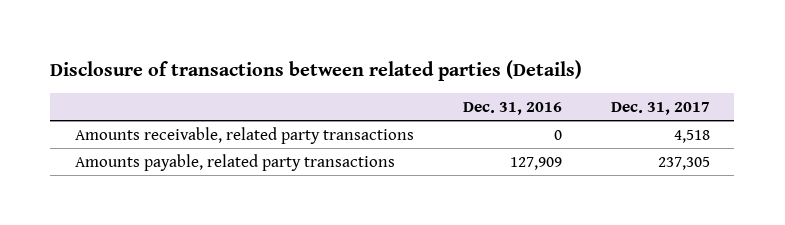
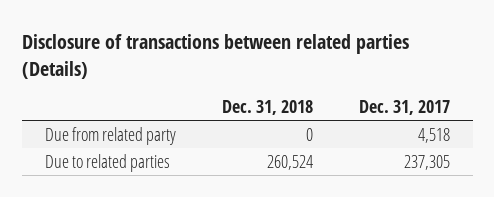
- | Dec. 31, 2016 | Dec. 31, 2017
+ | Dec. 31, 2018 | Dec. 31, 2017
- Amounts receivable, related party transactions | 0 | 4,518
- Amounts payable, related party transactions | 127,909 | 237,305
+ Due from related party | 0 | 4,518
+ Due to related parties | 260,524 | 237,305

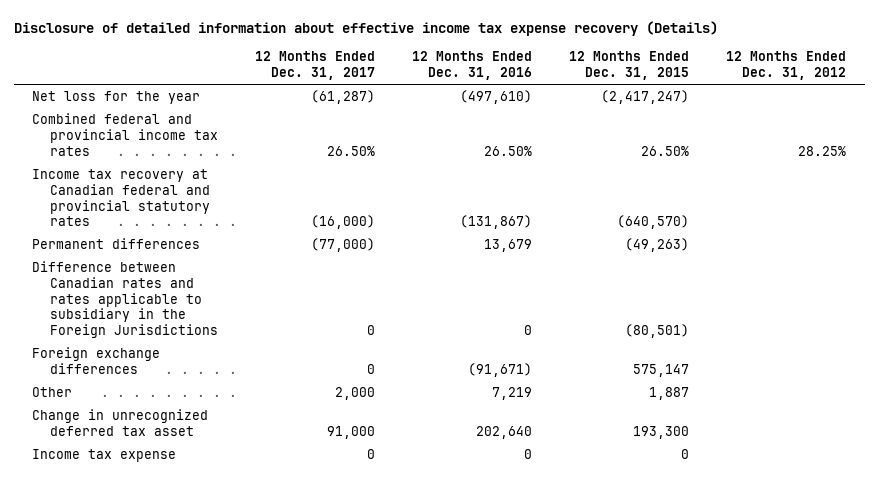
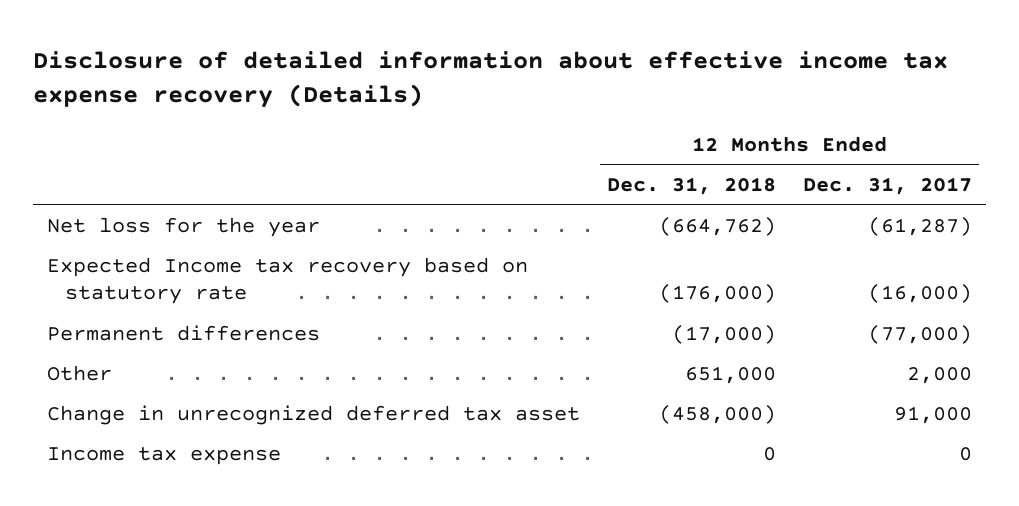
- | 12 Months Ended Dec. 31, 2017 | 12 Months Ended Dec. 31, 2016 | 12 Months Ended Dec. 31, 2015 | 12 Months Ended Dec. 31, 2012
+ | 12 Months Ended Dec. 31, 2018 | 12 Months Ended Dec. 31, 2017
- Combined federal and provincial income tax rates | 26.50% | 26.50% | 26.50% | 28.25%
- Income tax recovery at Canadian federal and provincial statutory rates | (16,000) | (131,867) | (640,570) |
+ Expected Income tax recovery based on statutory rate | (176,000) | (16,000)
- Difference between Canadian rates and rates applicable to subsidiary in the Foreign Jurisdictions | 0 | 0 | (80,501) |
- Foreign exchange differences | 0 | (91,671) | 575,147 |

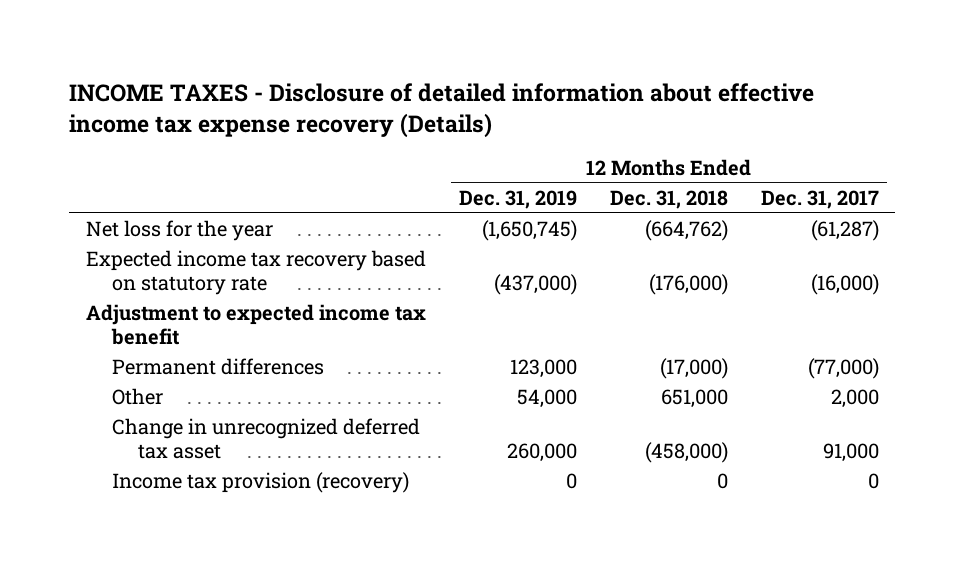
- Disclosure of detailed information about effective income tax expense recovery (Details)
+ INCOME TAXES - Disclosure of detailed information about effective income tax expense recovery (Details)
- | 12 Months Ended Dec. 31, 2018 | 12 Months Ended Dec. 31, 2017
+ | 12 Months Ended Dec. 31, 2019 | 12 Months Ended Dec. 31, 2018 | 12 Months Ended Dec. 31, 2017
- Expected Income tax recovery based on statutory rate | (176,000) | (16,000)
+ Expected income tax recovery based on statutory rate | (437,000) | (176,000) | (16,000)
+ Adjustment to expected income tax benefit
- Income tax expense | 0 | 0
+ Income tax provision (recovery) | 0 | 0 | 0

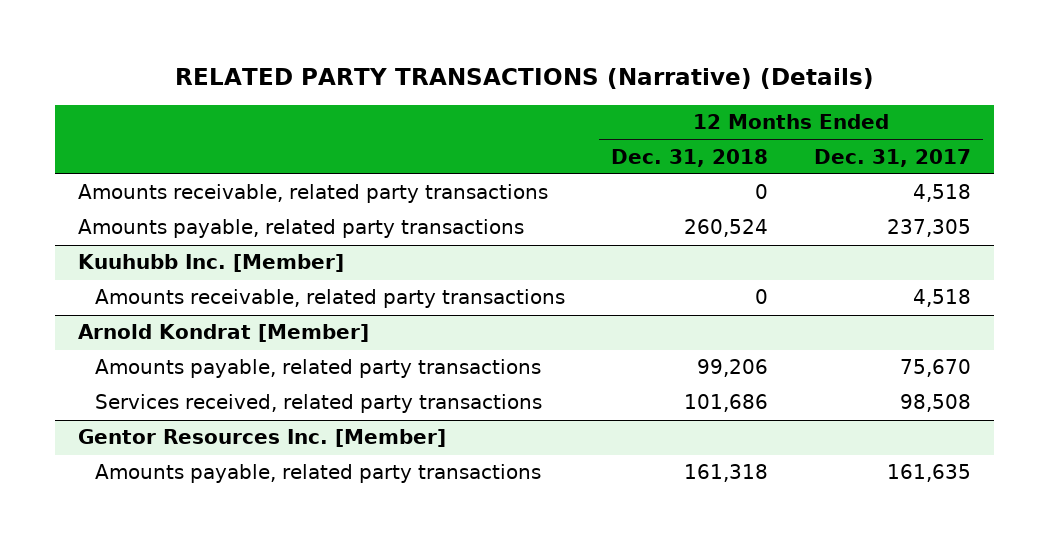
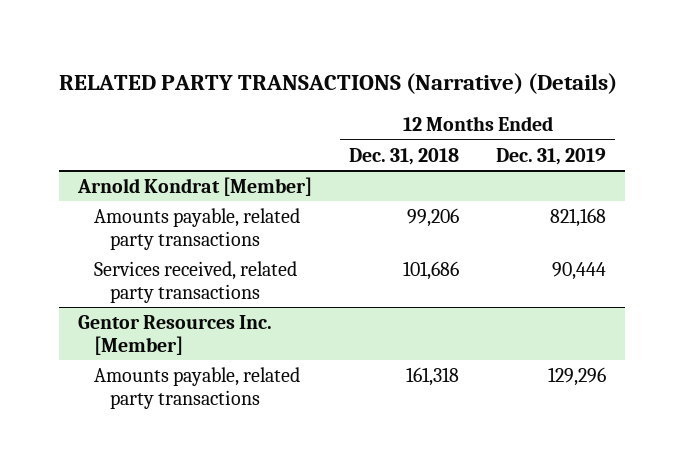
- | 12 Months Ended Dec. 31, 2018 | 12 Months Ended Dec. 31, 2017
+ | 12 Months Ended Dec. 31, 2018 | 12 Months Ended Dec. 31, 2019
- Amounts receivable, related party transactions | 0 | 4,518
- Amounts payable, related party transactions | 260,524 | 237,305
- Kuuhubb Inc. [Member]
- Amounts receivable, related party transactions | 0 | 4,518

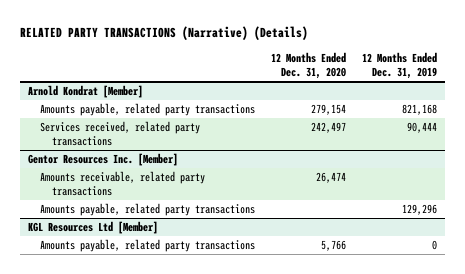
- | 12 Months Ended Dec. 31, 2018 | 12 Months Ended Dec. 31, 2019
+ | 12 Months Ended Dec. 31, 2020 | 12 Months Ended Dec. 31, 2019
@ Gentor Resources Inc. [Member]
+ Amounts receivable, related party transactions | 26,474 |
+ KGL Resources Ltd [Member]
+ Amounts payable, related party transactions | 5,766 | 0

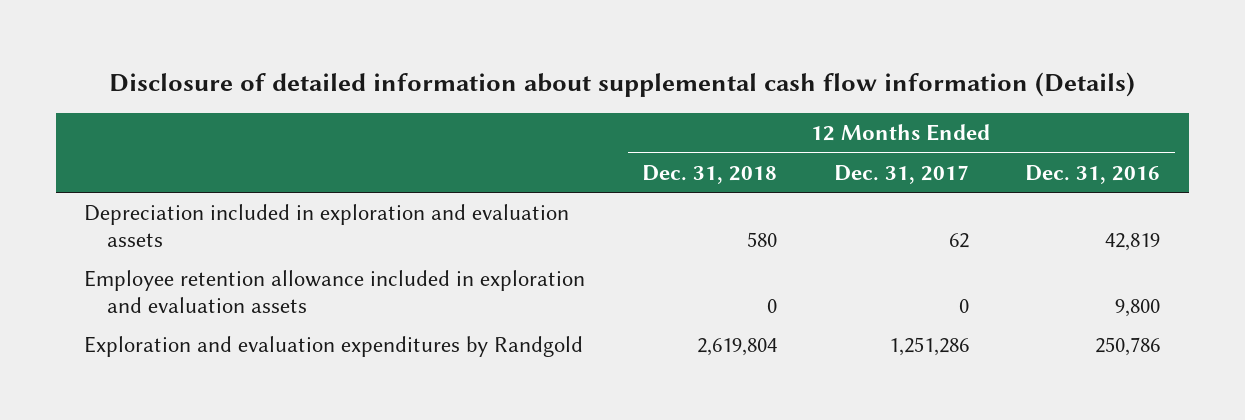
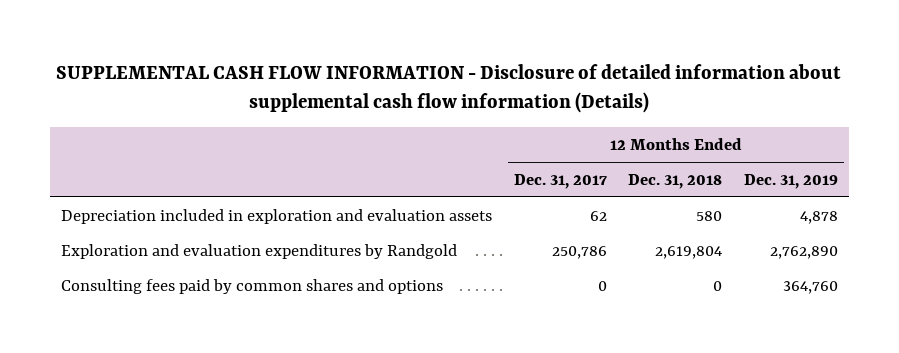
- Disclosure of detailed information about supplemental cash flow information (Details)
+ SUPPLEMENTAL CASH FLOW INFORMATION - Disclosure of detailed information about supplemental cash flow information (Details)
- | 12 Months Ended Dec. 31, 2018 | 12 Months Ended Dec. 31, 2017 | 12 Months Ended Dec. 31, 2016
+ | 12 Months Ended Dec. 31, 2017 | 12 Months Ended Dec. 31, 2018 | 12 Months Ended Dec. 31, 2019
- Employee retention allowance included in exploration and evaluation assets | 0 | 0 | 9,800
- Exploration and evaluation expenditures by Randgold | 2,619,804 | 1,251,286 | 250,786
+ Exploration and evaluation expenditures by Randgold | 250,786 | 2,619,804 | 2,762,890
+ Consulting fees paid by common shares and options | 0 | 0 | 364,760

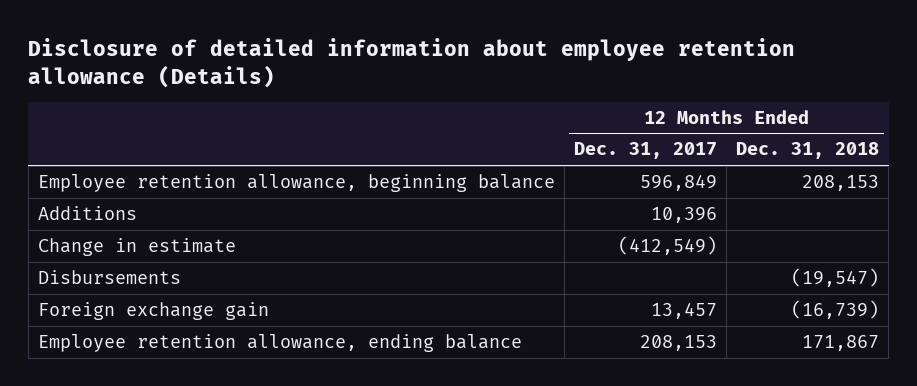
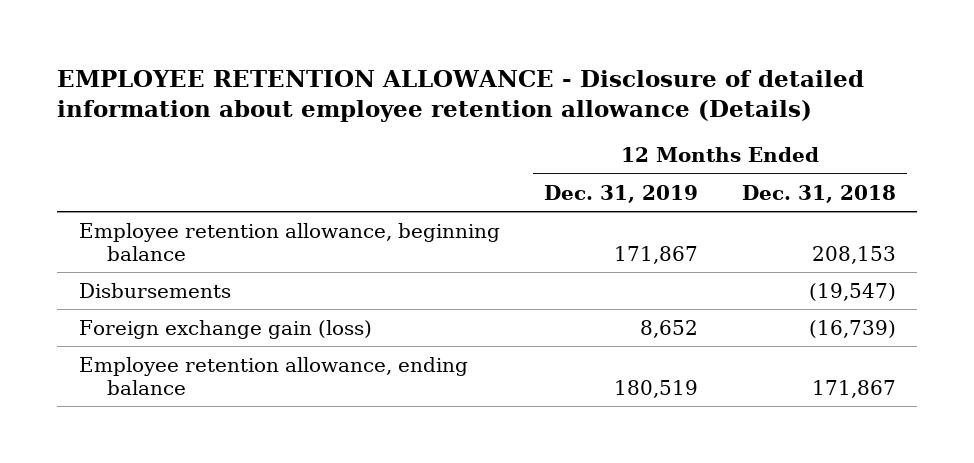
- Disclosure of detailed information about employee retention allowance (Details)
+ EMPLOYEE RETENTION ALLOWANCE - Disclosure of detailed information about employee retention allowance (Details)
- | 12 Months Ended Dec. 31, 2017 | 12 Months Ended Dec. 31, 2018
+ | 12 Months Ended Dec. 31, 2019 | 12 Months Ended Dec. 31, 2018
- Additions | 10,396 |
- Change in estimate | (412,549) |
- Foreign exchange gain | 13,457 | (16,739)
+ Foreign exchange gain (loss) | 8,652 | (16,739)

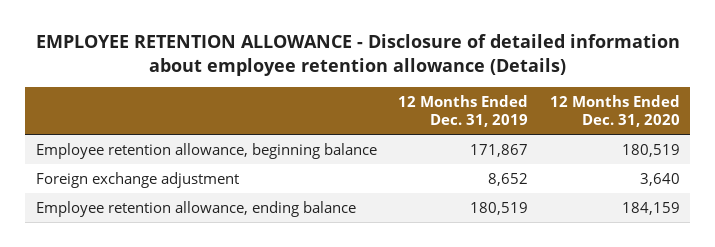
- | 12 Months Ended Dec. 31, 2019 | 12 Months Ended Dec. 31, 2018
+ | 12 Months Ended Dec. 31, 2019 | 12 Months Ended Dec. 31, 2020
- Disbursements | | (19,547)
- Foreign exchange gain (loss) | 8,652 | (16,739)
+ Foreign exchange adjustment | 8,652 | 3,640

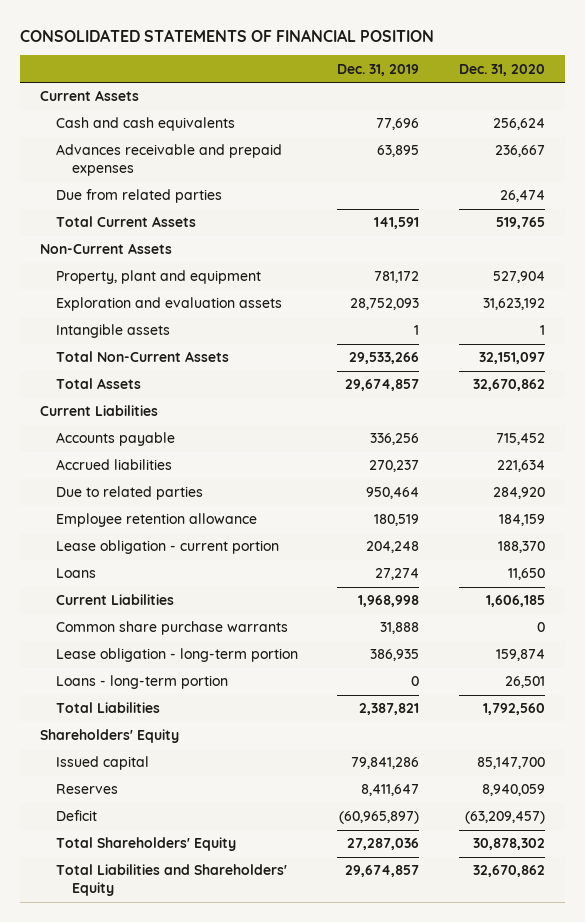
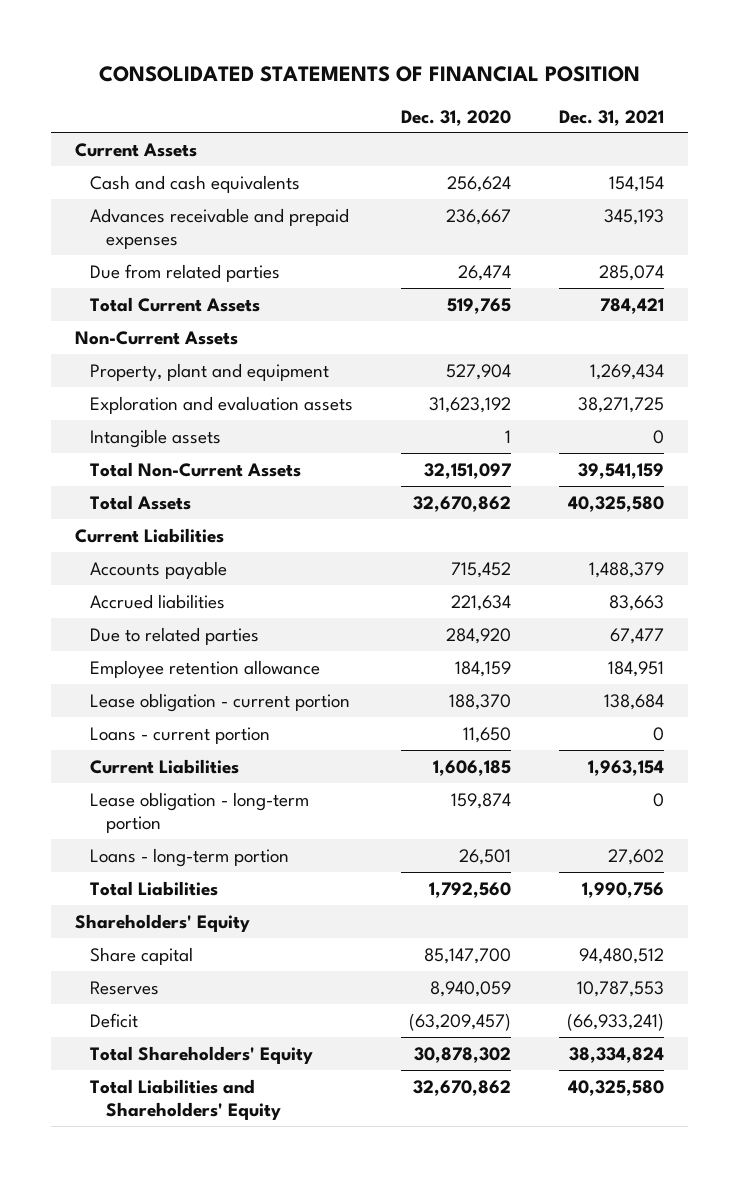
- | Dec. 31, 2019 | Dec. 31, 2020
+ | Dec. 31, 2020 | Dec. 31, 2021
- Loans | 27,274 | 11,650
+ Loans - current portion | 11,650 | 0
- Common share purchase warrants | 31,888 | 0
- Issued capital | 79,841,286 | 85,147,700
+ Share capital | 85,147,700 | 94,480,512

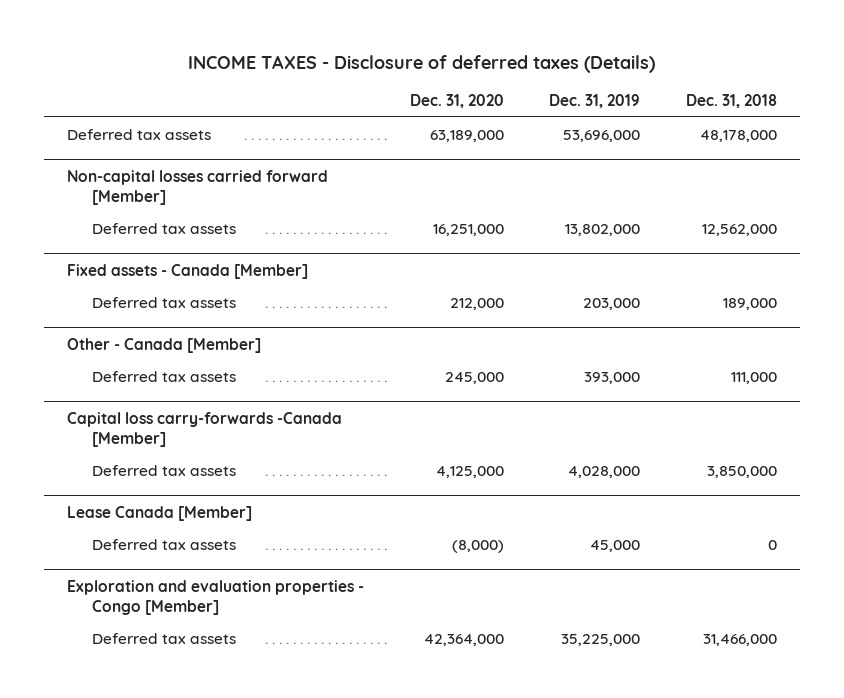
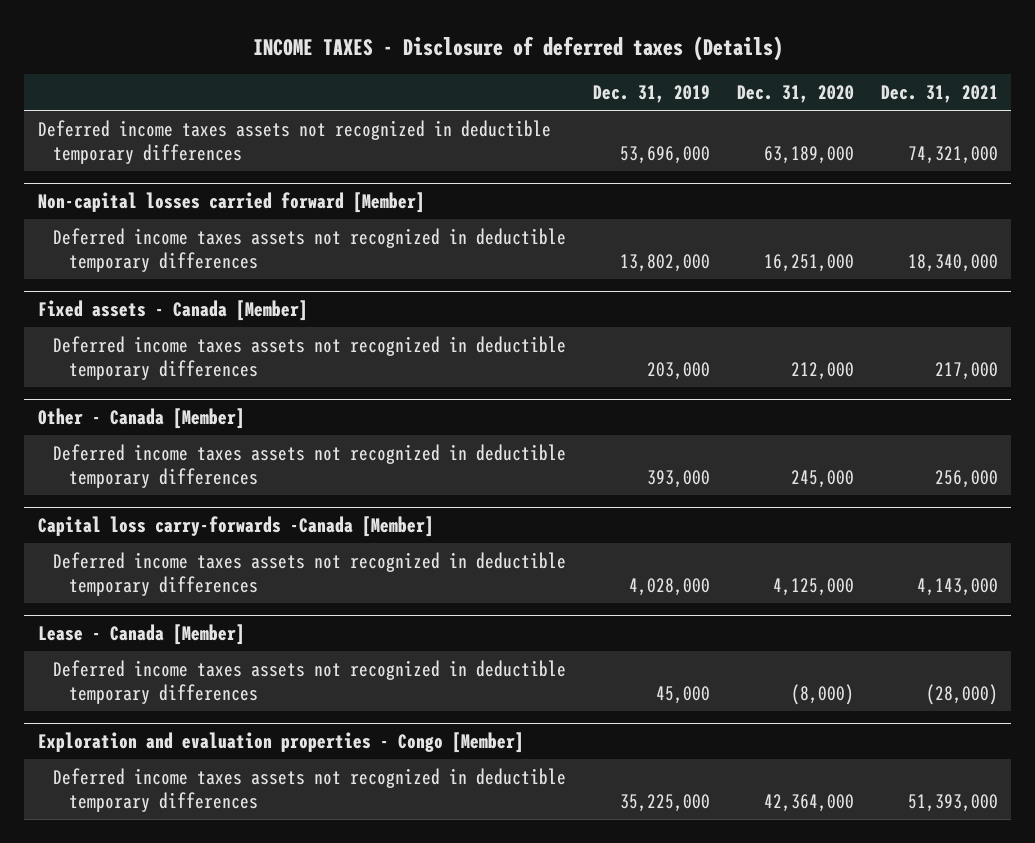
- | Dec. 31, 2020 | Dec. 31, 2019 | Dec. 31, 2018
+ | Dec. 31, 2019 | Dec. 31, 2020 | Dec. 31, 2021
- Deferred tax assets | 63,189,000 | 53,696,000 | 48,178,000
+ Deferred income taxes assets not recognized in deductible temporary differences | 53,696,000 | 63,189,000 | 74,321,000
@ Non-capital losses carried forward [Member]
- Deferred tax assets | 16,251,000 | 13,802,000 | 12,562,000
+ Deferred income taxes assets not recognized in deductible temporary differences | 13,802,000 | 16,251,000 | 18,340,000
@ Fixed assets - Canada [Member]
- Deferred tax assets | 212,000 | 203,000 | 189,000
+ Deferred income taxes assets not recognized in deductible temporary differences | 203,000 | 212,000 | 217,000
@ Other - Canada [Member]
- Deferred tax assets | 245,000 | 393,000 | 111,000
+ Deferred income taxes assets not recognized in deductible temporary differences | 393,000 | 245,000 | 256,000
@ Capital loss carry-forwards -Canada [Member]
- Deferred tax assets | 4,125,000 | 4,028,000 | 3,850,000
- Lease Canada [Member]
- Deferred tax assets | (8,000) | 45,000 | 0
@ Capital loss carry-forwards -Canada [Member]
+ Deferred income taxes assets not recognized in deductible temporary differences | 4,028,000 | 4,125,000 | 4,143,000
+ Lease - Canada [Member]
+ Deferred income taxes assets not recognized in deductible temporary differences | 45,000 | (8,000) | (28,000)
@ Exploration and evaluation properties - Congo [Member]
- Deferred tax assets | 42,364,000 | 35,225,000 | 31,466,000
+ Deferred income taxes assets not recognized in deductible temporary differences | 35,225,000 | 42,364,000 | 51,393,000

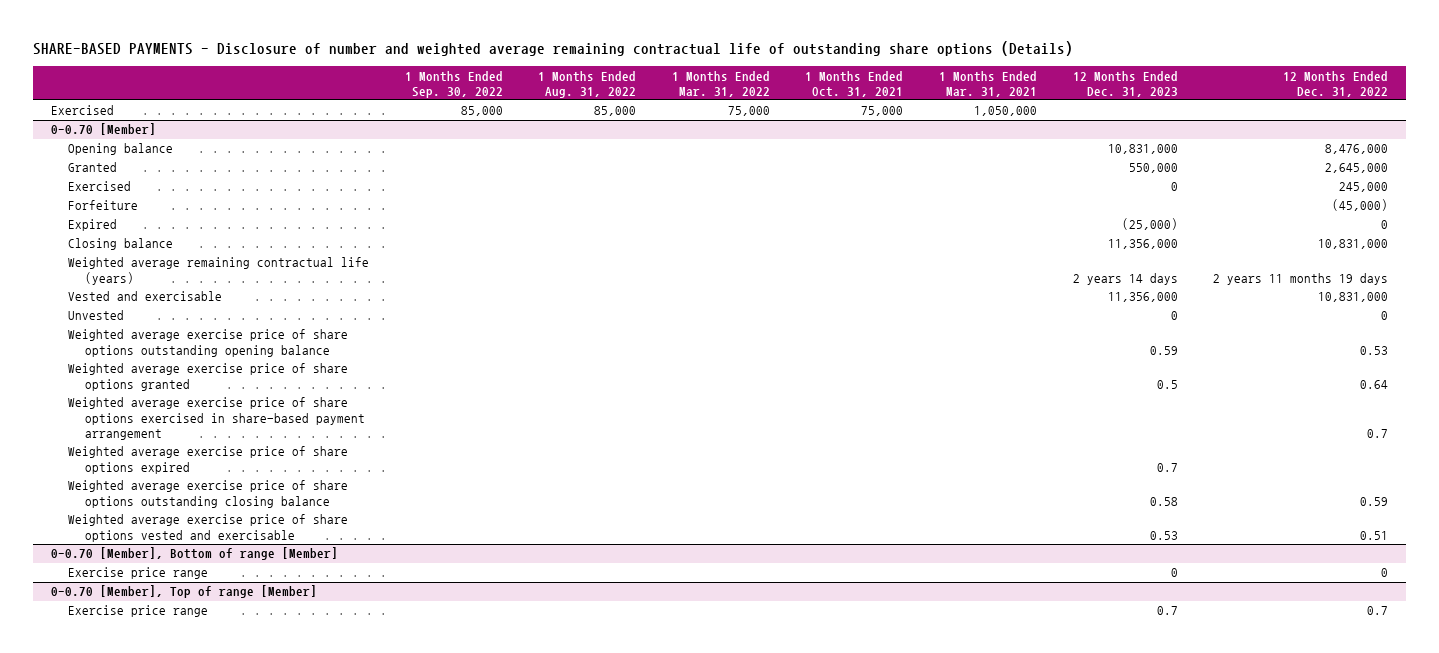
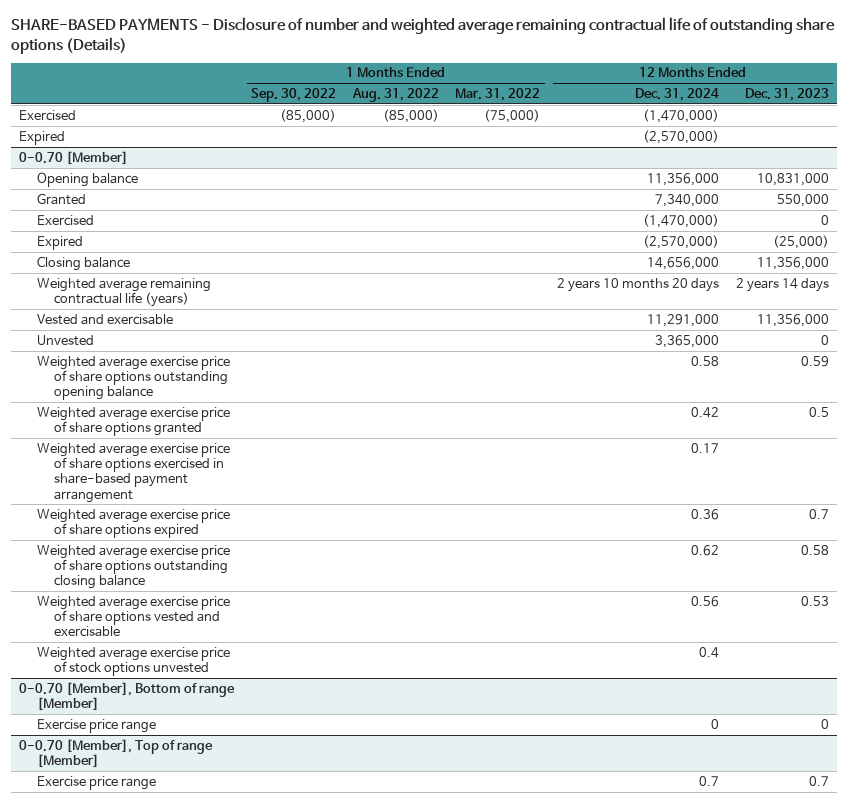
- | 1 Months Ended Sep. 30, 2022 | 1 Months Ended Aug. 31, 2022 | 1 Months Ended Mar. 31, 2022 | 1 Months Ended Oct. 31, 2021 | 1 Months Ended Mar. 31, 2021 | 12 Months Ended Dec. 31, 2023 | 12 Months Ended Dec. 31, 2022
+ | 1 Months Ended Sep. 30, 2022 | 1 Months Ended Aug. 31, 2022 | 1 Months Ended Mar. 31, 2022 | 12 Months Ended Dec. 31, 2024 | 12 Months Ended Dec. 31, 2023
- Exercised | 85,000 | 85,000 | 75,000 | 75,000 | 1,050,000 | |
+ Exercised | (85,000) | (85,000) | (75,000) | (1,470,000) |
+ Expired | | | | (2,570,000) |
@ 0-0.70 [Member]
- Forfeiture | | | | | | | (45,000)
+ Weighted average exercise price of stock options unvested | | | | 0.4 |

